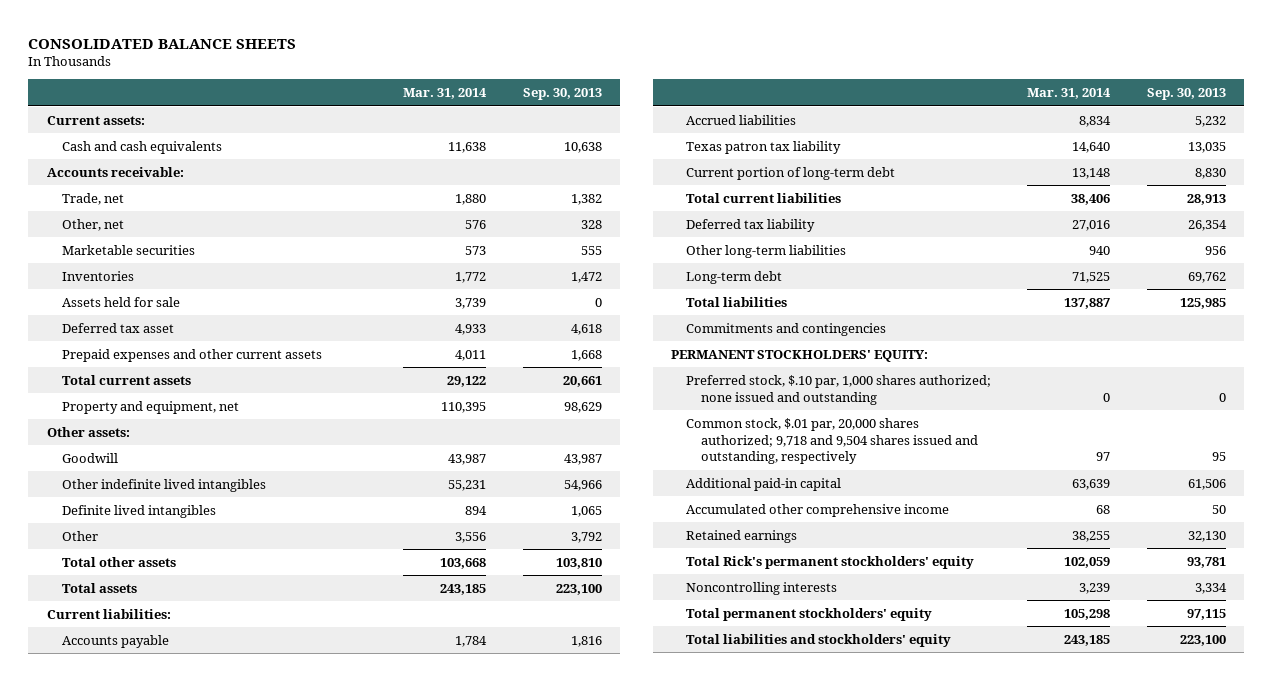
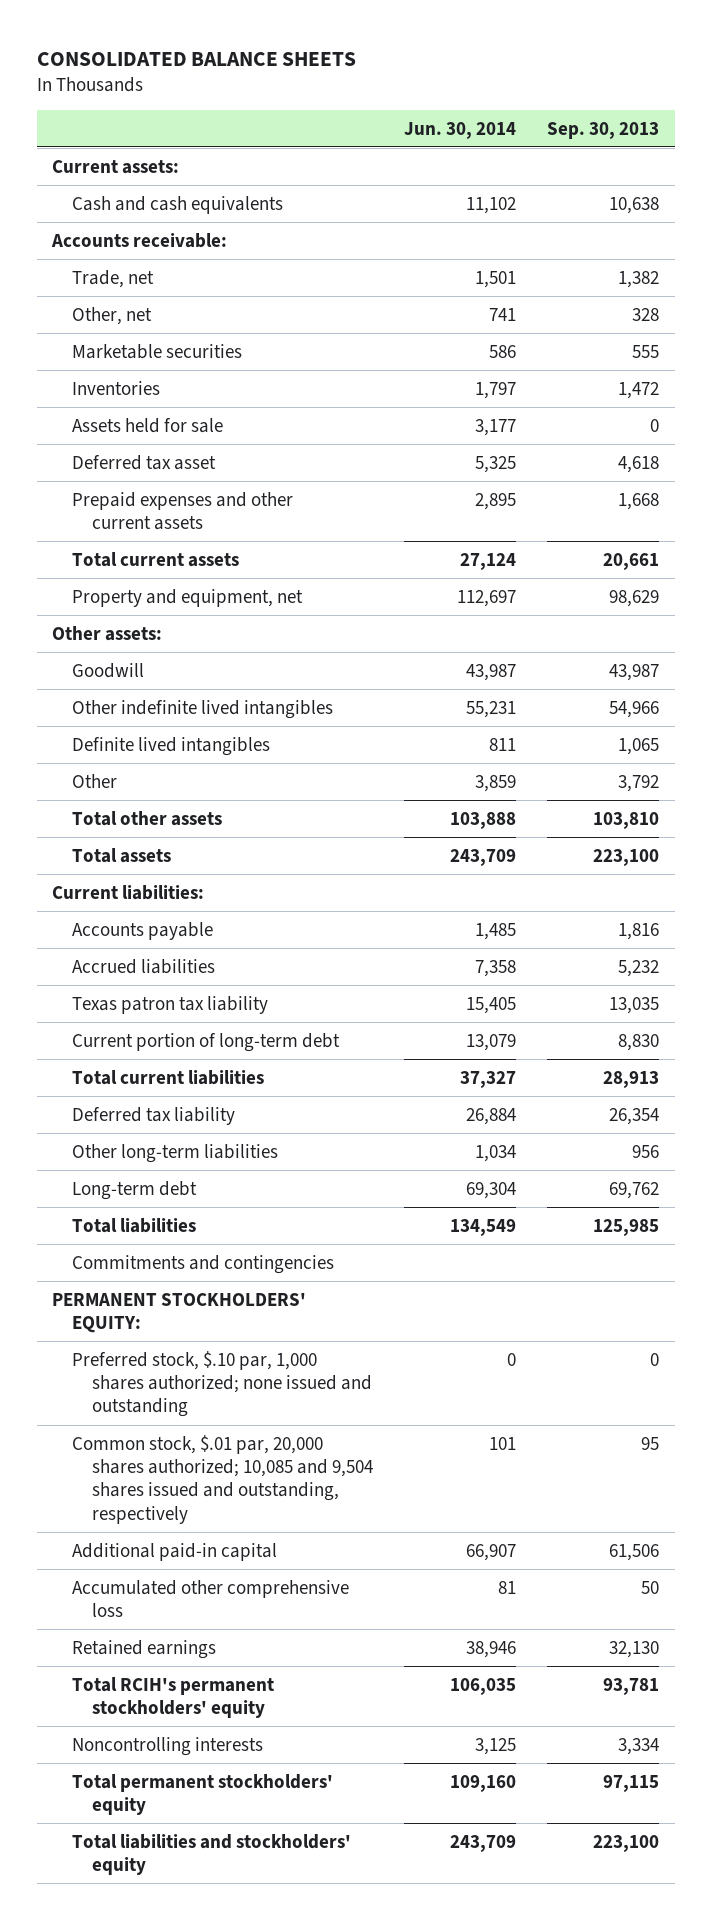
- | Mar. 31, 2014 | Sep. 30, 2013
+ | Jun. 30, 2014 | Sep. 30, 2013
- Common stock, $.01 par, 20,000 shares authorized; 9,718 and 9,504 shares issued and outstanding, respectively | 97 | 95
+ Common stock, $.01 par, 20,000 shares authorized; 10,085 and 9,504 shares issued and outstanding, respectively | 101 | 95
- Accumulated other comprehensive income | 68 | 50
+ Accumulated other comprehensive loss | 81 | 50
- Total Rick's permanent stockholders' equity | 102,059 | 93,781
+ Total RCIH's permanent stockholders' equity | 106,035 | 93,781

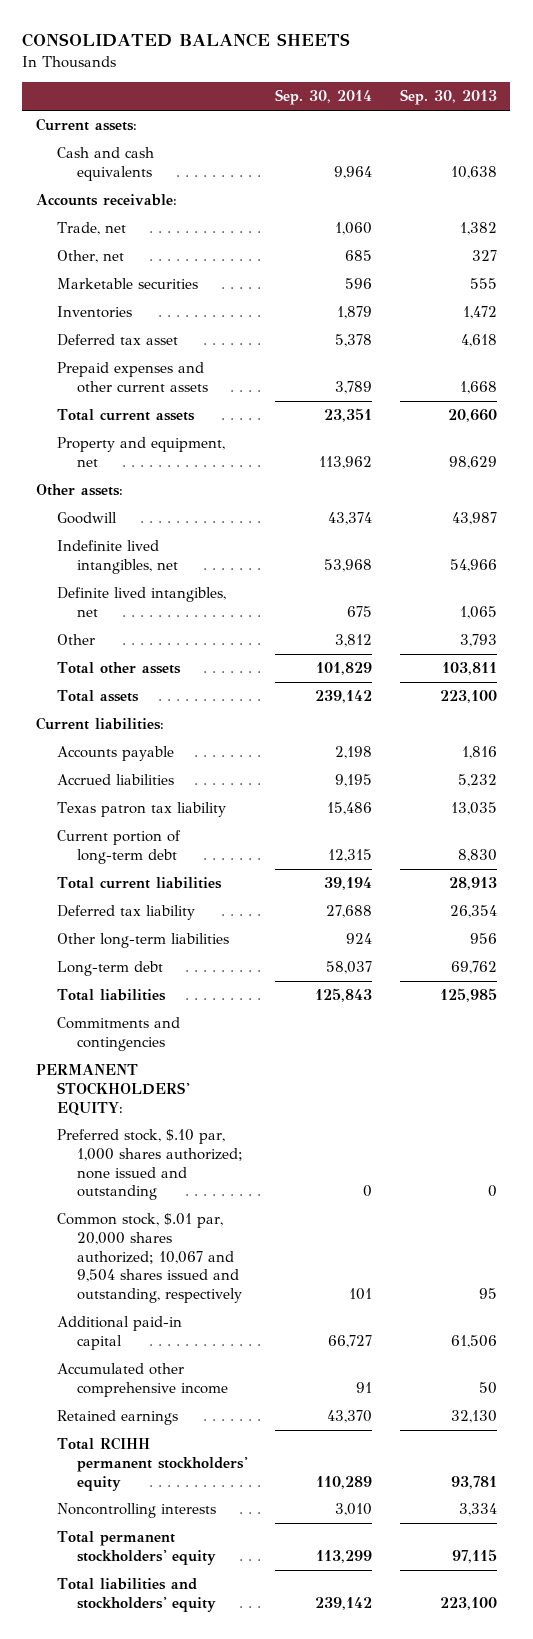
- | Jun. 30, 2014 | Sep. 30, 2013
+ | Sep. 30, 2014 | Sep. 30, 2013
- Other, net | 741 | 328
+ Other, net | 685 | 327
- Assets held for sale | 3,177 | 0
- Total current assets | 27,124 | 20,661
+ Total current assets | 23,351 | 20,660
- Other indefinite lived intangibles | 55,231 | 54,966
- Definite lived intangibles | 811 | 1,065
- Other | 3,859 | 3,792
- Total other assets | 103,888 | 103,810
+ Indefinite lived intangibles, net | 53,968 | 54,966
+ Definite lived intangibles, net | 675 | 1,065
+ Other | 3,812 | 3,793
+ Total other assets | 101,829 | 103,811
- Common stock, $.01 par, 20,000 shares authorized; 10,085 and 9,504 shares issued and outstanding, respectively | 101 | 95
+ Common stock, $.01 par, 20,000 shares authorized; 10,067 and 9,504 shares issued and outstanding, respectively | 101 | 95
- Accumulated other comprehensive loss | 81 | 50
+ Accumulated other comprehensive income | 91 | 50
- Total RCIH's permanent stockholders' equity | 106,035 | 93,781
+ Total RCIHH permanent stockholders' equity | 110,289 | 93,781

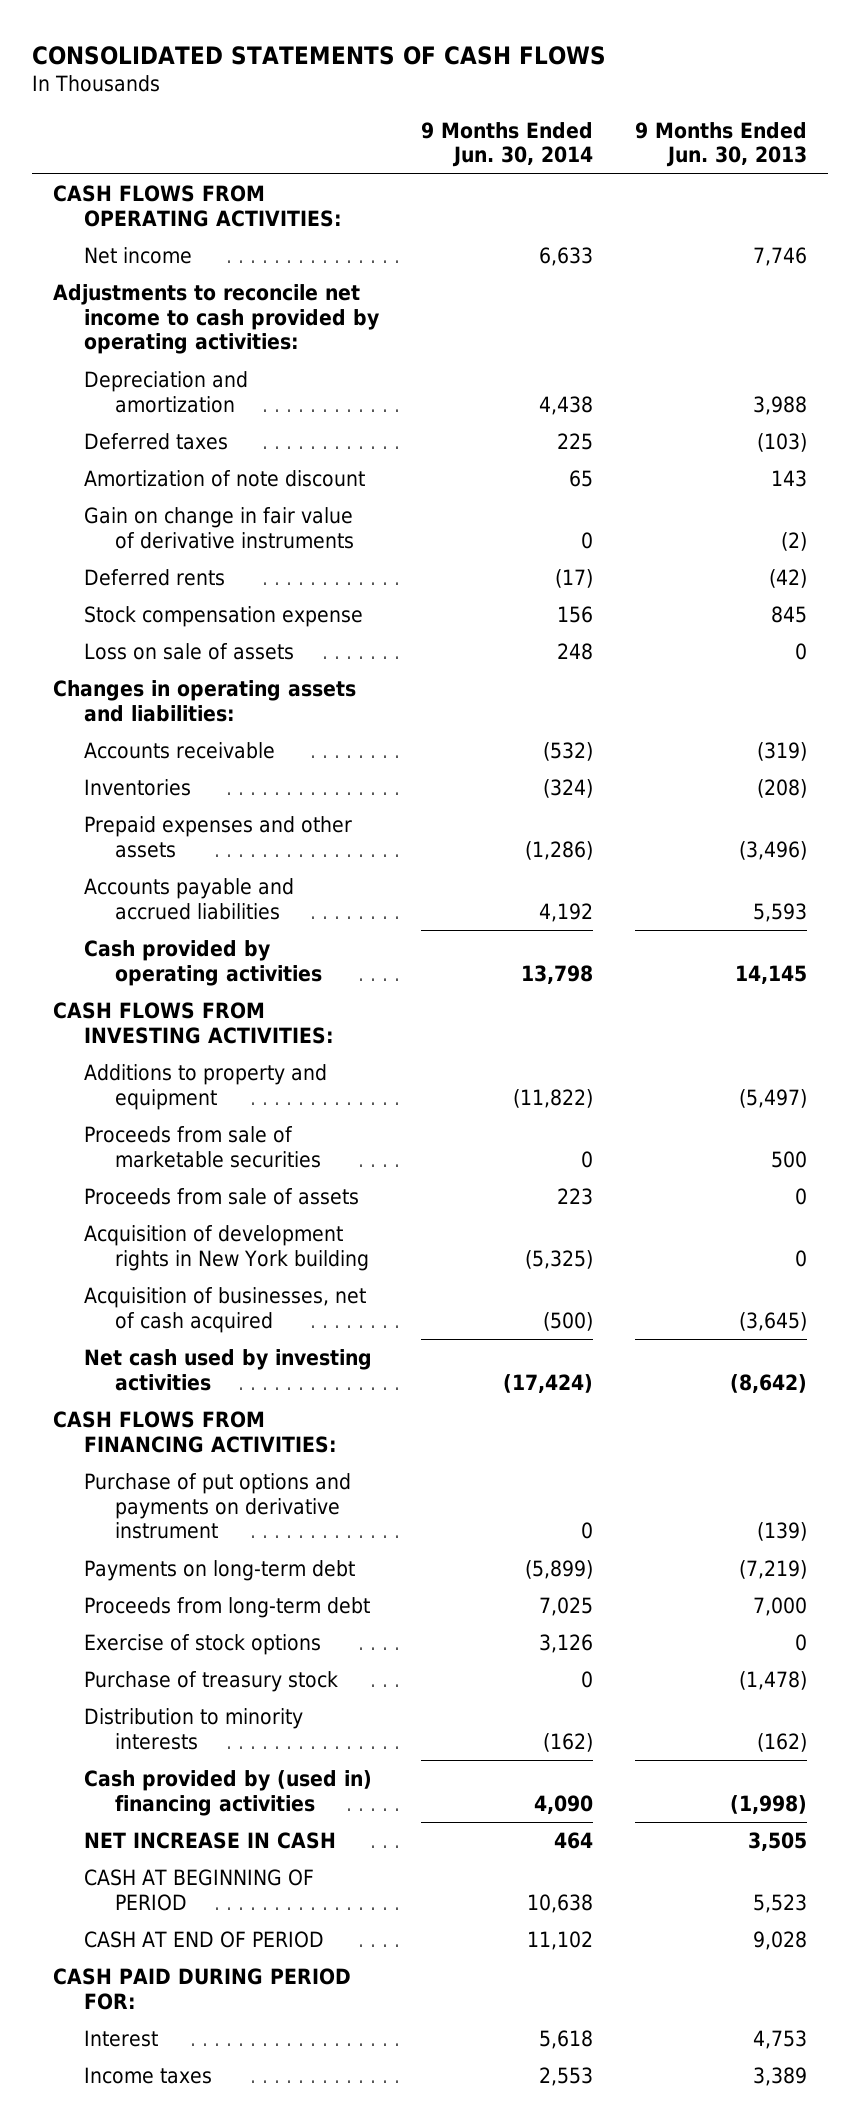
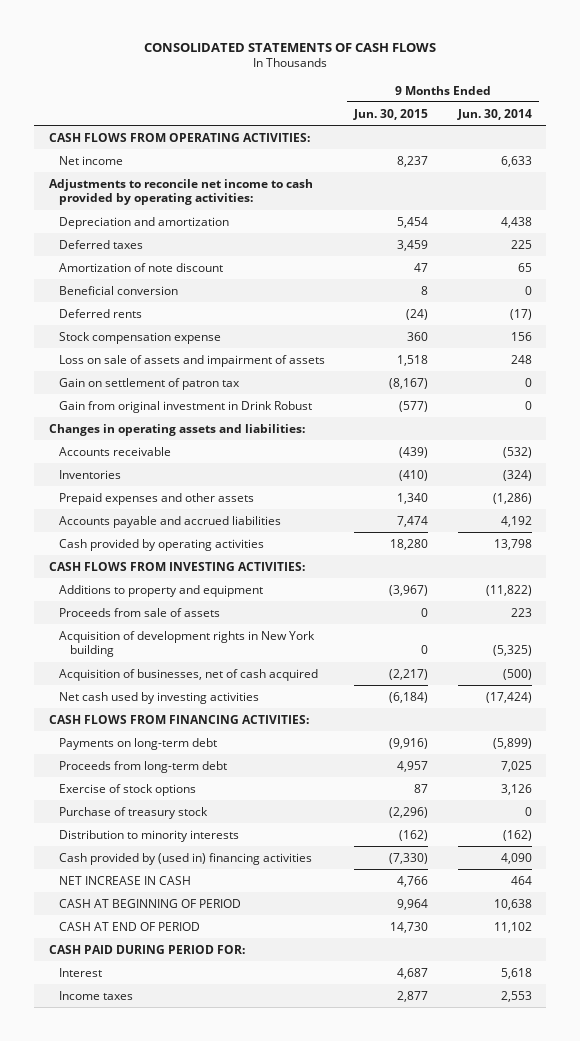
- | 9 Months Ended Jun. 30, 2014 | 9 Months Ended Jun. 30, 2013
+ | 9 Months Ended Jun. 30, 2015 | 9 Months Ended Jun. 30, 2014
- Gain on change in fair value of derivative instruments | 0 | (2)
+ Beneficial conversion | 8 | 0
- Loss on sale of assets | 248 | 0
+ Loss on sale of assets and impairment of assets | 1,518 | 248
+ Gain on settlement of patron tax | (8,167) | 0
+ Gain from original investment in Drink Robust | (577) | 0
- Proceeds from sale of marketable securities | 0 | 500
- Purchase of put options and payments on derivative instrument | 0 | (139)

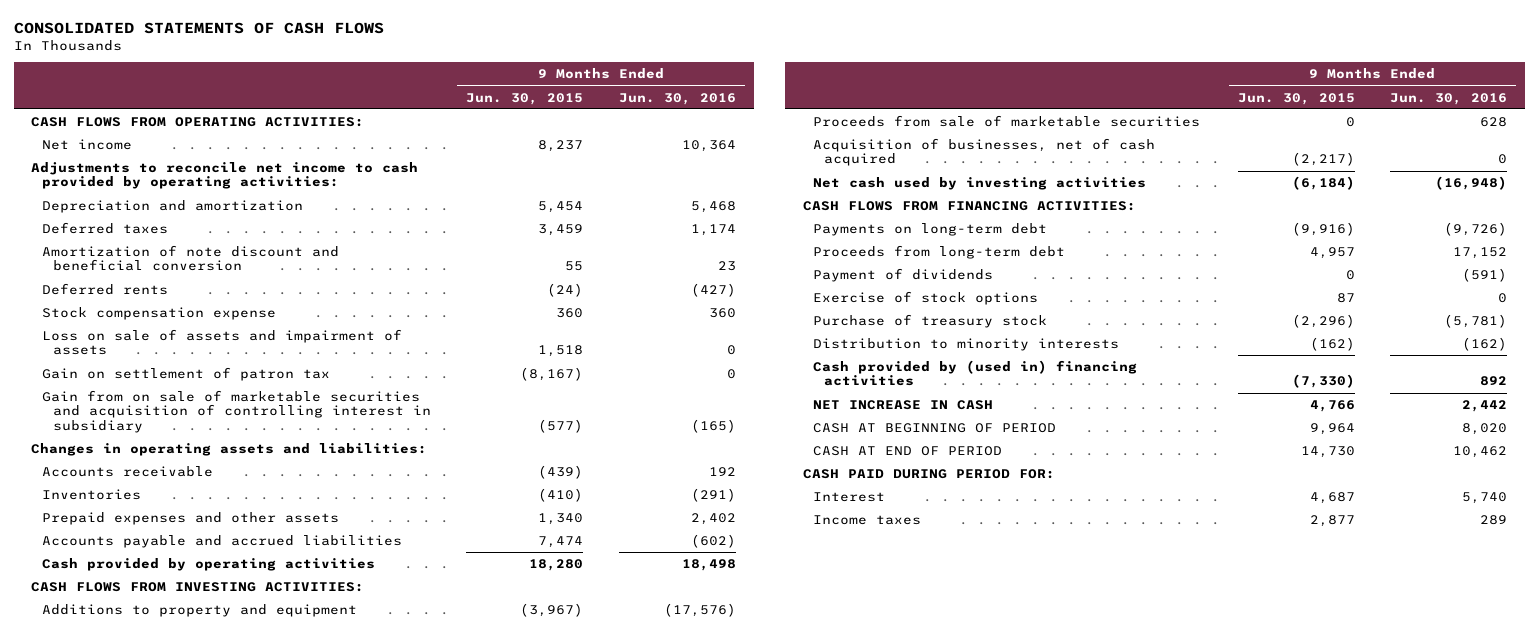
- | 9 Months Ended Jun. 30, 2015 | 9 Months Ended Jun. 30, 2014
+ | 9 Months Ended Jun. 30, 2015 | 9 Months Ended Jun. 30, 2016
- Amortization of note discount | 47 | 65
- Beneficial conversion | 8 | 0
+ Amortization of note discount and beneficial conversion | 55 | 23
- Gain from original investment in Drink Robust | (577) | 0
+ Gain from on sale of marketable securities and acquisition of controlling interest in subsidiary | (577) | (165)
- Proceeds from sale of assets | 0 | 223
- Acquisition of development rights in New York building | 0 | (5,325)
+ Proceeds from sale of marketable securities | 0 | 628
+ Payment of dividends | 0 | (591)

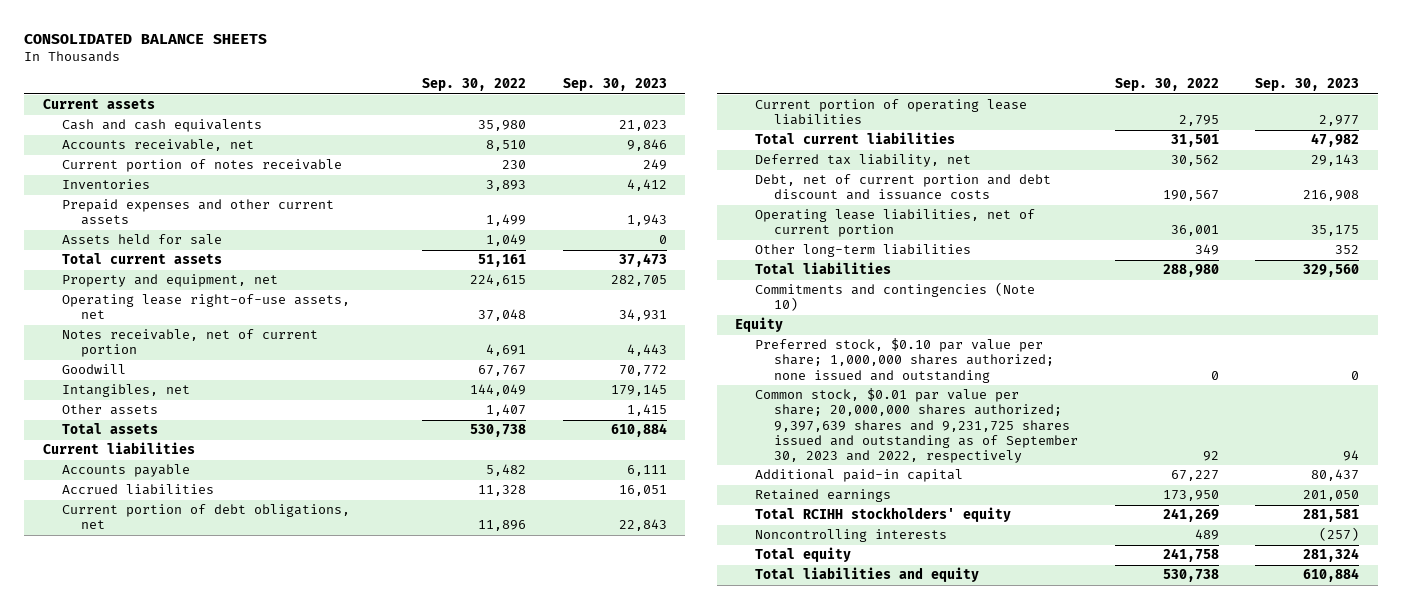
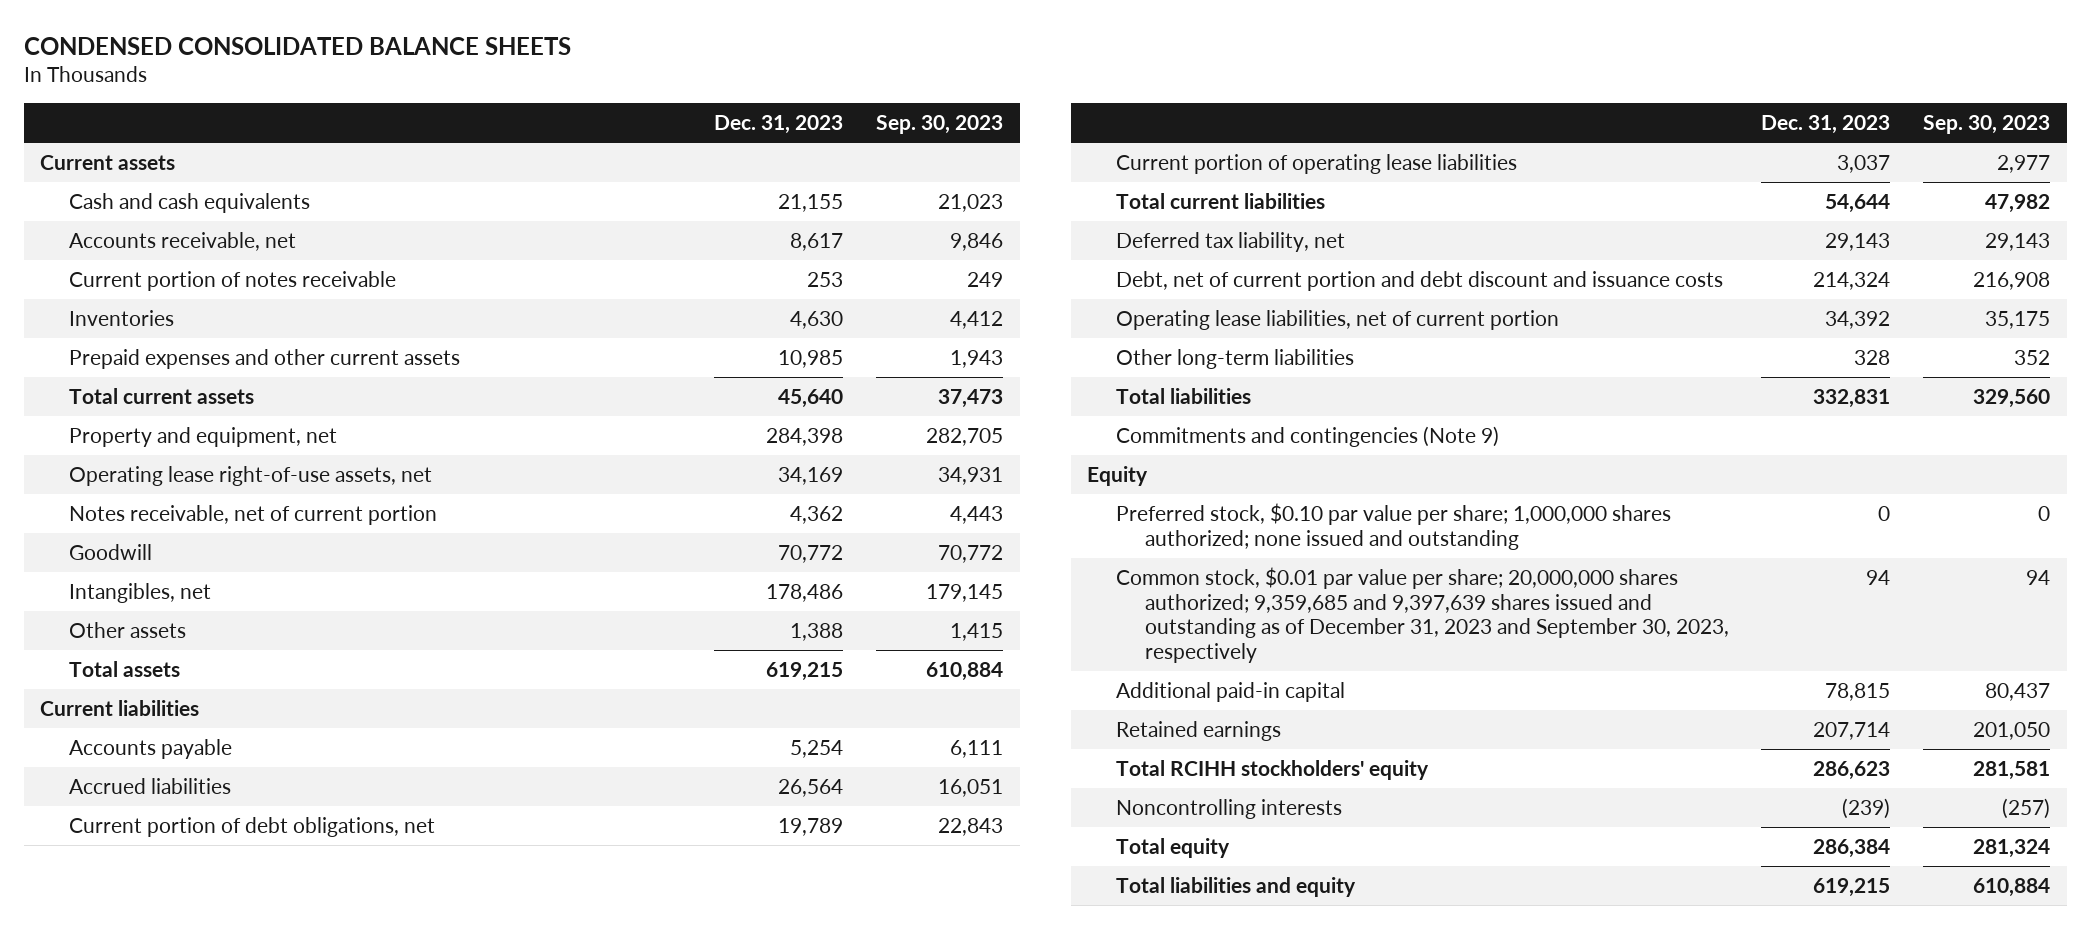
- CONSOLIDATED BALANCE SHEETS
+ CONDENSED CONSOLIDATED BALANCE SHEETS
- | Sep. 30, 2022 | Sep. 30, 2023
+ | Dec. 31, 2023 | Sep. 30, 2023
- Assets held for sale | 1,049 | 0
- Commitments and contingencies (Note 10)
+ Commitments and contingencies (Note 9)
- Common stock, $0.01 par value per share; 20,000,000 shares authorized; 9,397,639 shares and 9,231,725 shares issued and outstanding as of September 30, 2023 and 2022, respectively | 92 | 94
+ Common stock, $0.01 par value per share; 20,000,000 shares authorized; 9,359,685 and 9,397,639 shares issued and outstanding as of December 31, 2023 and September 30, 2023, respectively | 94 | 94

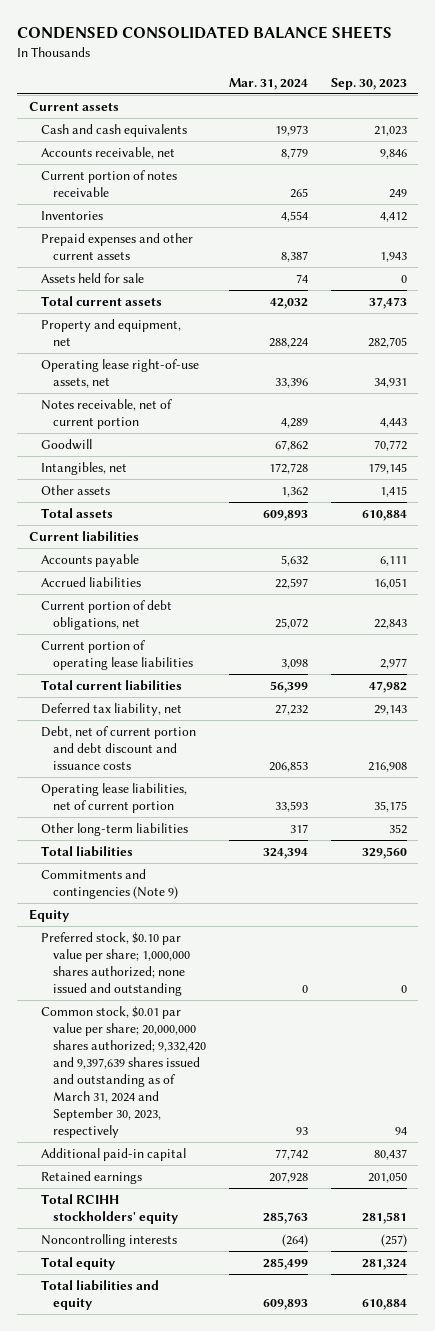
- | Dec. 31, 2023 | Sep. 30, 2023
+ | Mar. 31, 2024 | Sep. 30, 2023
+ Assets held for sale | 74 | 0
- Common stock, $0.01 par value per share; 20,000,000 shares authorized; 9,359,685 and 9,397,639 shares issued and outstanding as of December 31, 2023 and September 30, 2023, respectively | 94 | 94
+ Common stock, $0.01 par value per share; 20,000,000 shares authorized; 9,332,420 and 9,397,639 shares issued and outstanding as of March 31, 2024 and September 30, 2023, respectively | 93 | 94

